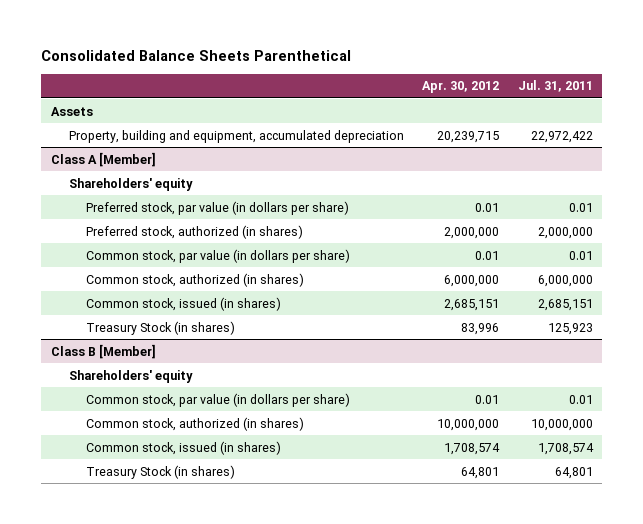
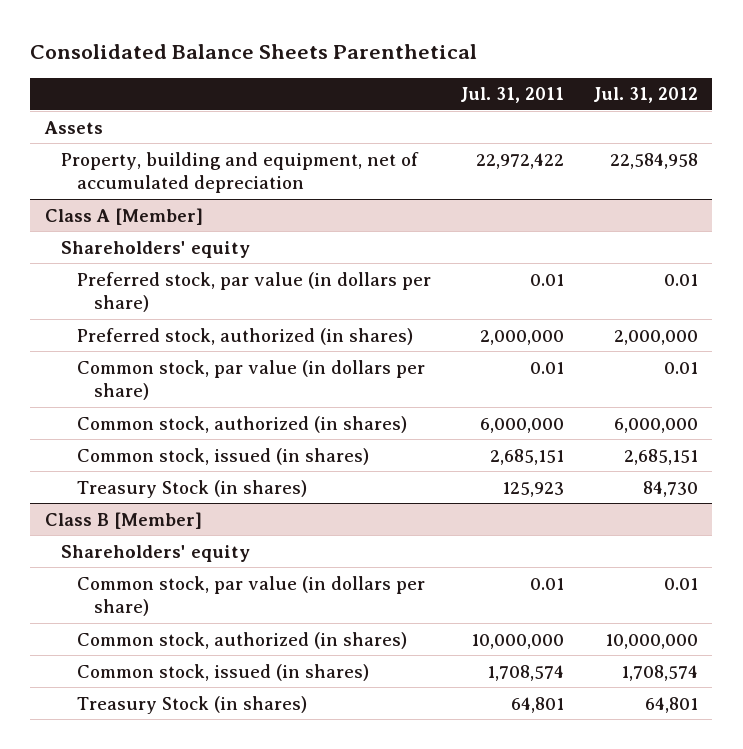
- | Apr. 30, 2012 | Jul. 31, 2011
+ | Jul. 31, 2011 | Jul. 31, 2012
- Property, building and equipment, accumulated depreciation | 20,239,715 | 22,972,422
+ Property, building and equipment, net of accumulated depreciation | 22,972,422 | 22,584,958

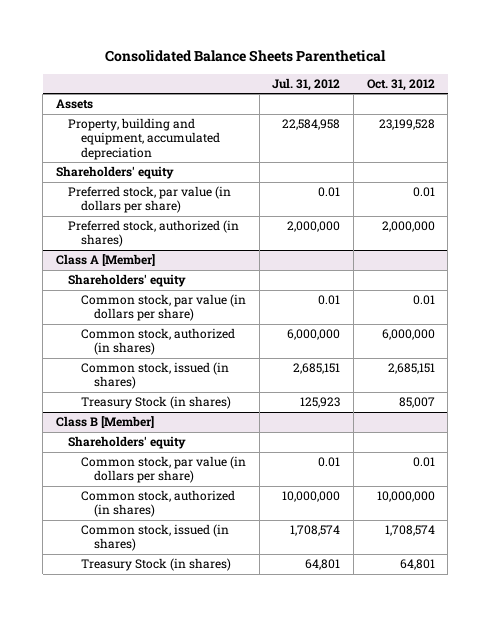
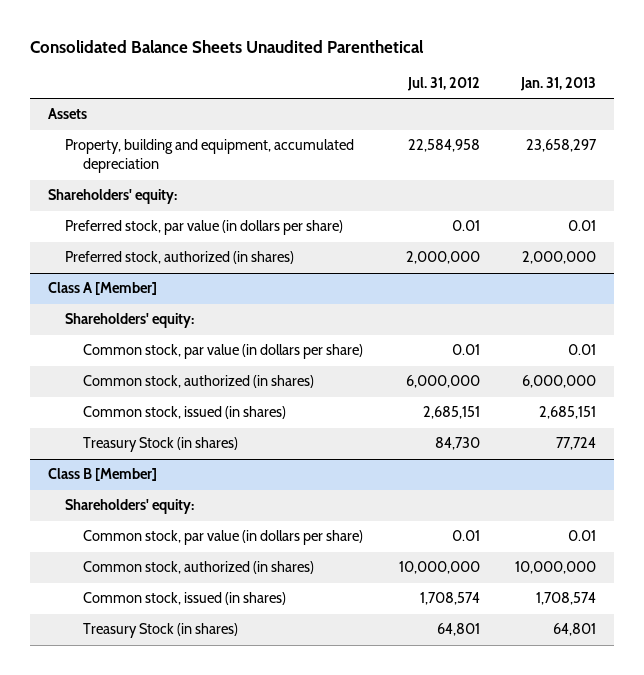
- Consolidated Balance Sheets Parenthetical
+ Consolidated Balance Sheets Unaudited Parenthetical
- | Jul. 31, 2012 | Oct. 31, 2012
+ | Jul. 31, 2012 | Jan. 31, 2013
- Shareholders' equity
+ Shareholders' equity:
@ Class A [Member]
- Shareholders' equity
+ Shareholders' equity:
- Treasury Stock (in shares) | 125,923 | 85,007
+ Treasury Stock (in shares) | 84,730 | 77,724
@ Class B [Member]
- Shareholders' equity
+ Shareholders' equity:

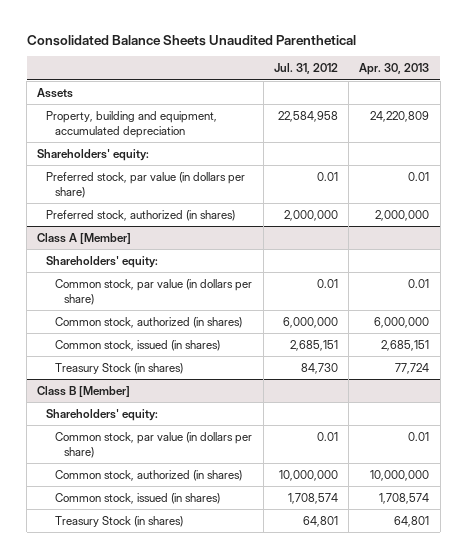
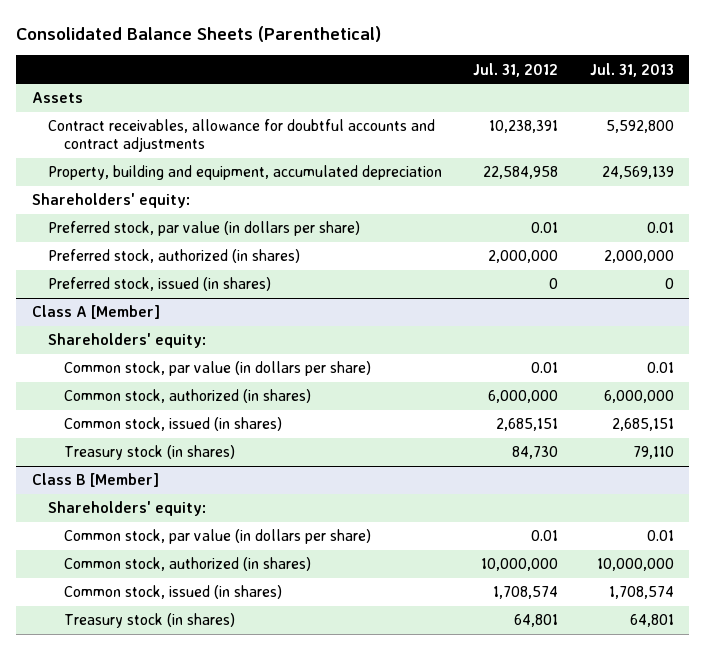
- Consolidated Balance Sheets Unaudited Parenthetical
+ Consolidated Balance Sheets (Parenthetical)
- | Jul. 31, 2012 | Apr. 30, 2013
+ | Jul. 31, 2012 | Jul. 31, 2013
+ Contract receivables, allowance for doubtful accounts and contract adjustments | 10,238,391 | 5,592,800
+ Preferred stock, issued (in shares) | 0 | 0
@ Class A [Member]
- Treasury Stock (in shares) | 84,730 | 77,724
+ Treasury stock (in shares) | 84,730 | 79,110
@ Class B [Member]
- Treasury Stock (in shares) | 64,801 | 64,801
+ Treasury stock (in shares) | 64,801 | 64,801

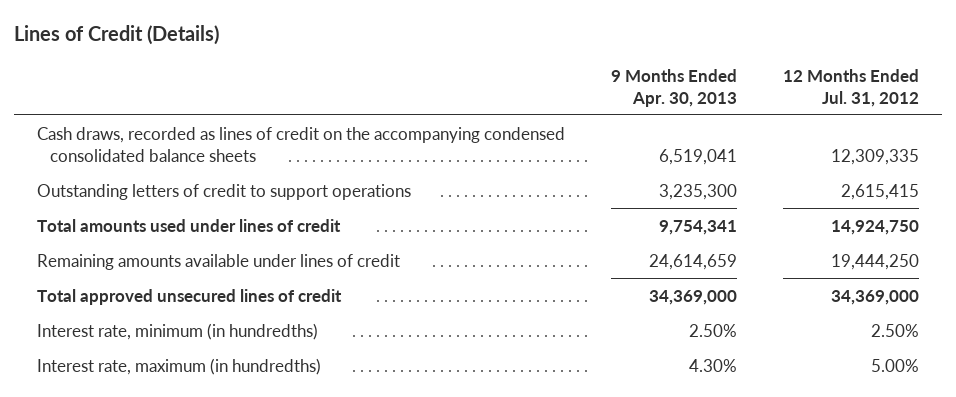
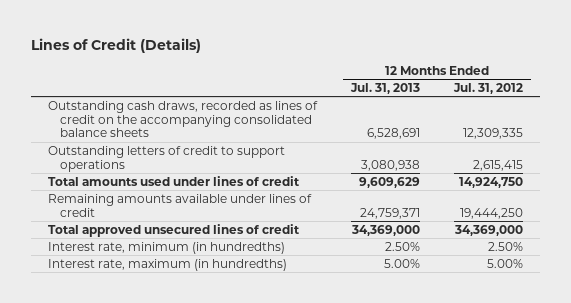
- | 9 Months Ended Apr. 30, 2013 | 12 Months Ended Jul. 31, 2012
+ | 12 Months Ended Jul. 31, 2013 | 12 Months Ended Jul. 31, 2012
- Cash draws, recorded as lines of credit on the accompanying condensed consolidated balance sheets | 6,519,041 | 12,309,335
+ Outstanding cash draws, recorded as lines of credit on the accompanying consolidated balance sheets | 6,528,691 | 12,309,335

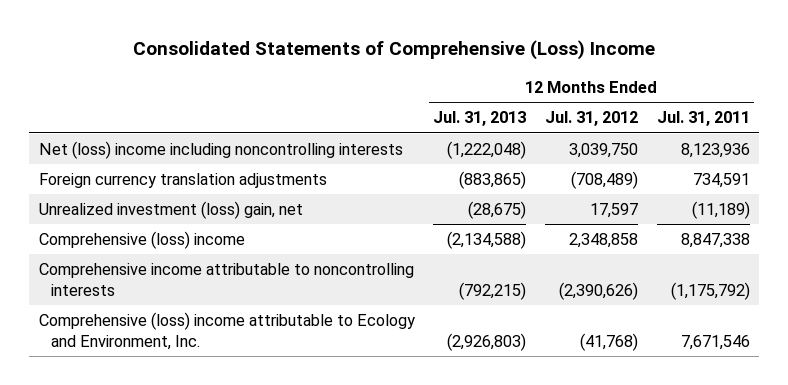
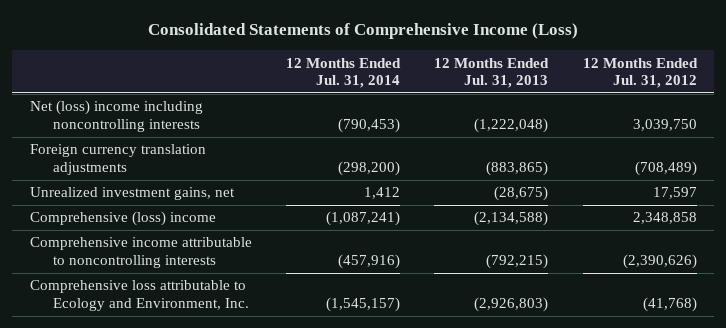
- Consolidated Statements of Comprehensive (Loss) Income
+ Consolidated Statements of Comprehensive Income (Loss)
- | 12 Months Ended Jul. 31, 2013 | 12 Months Ended Jul. 31, 2012 | 12 Months Ended Jul. 31, 2011
+ | 12 Months Ended Jul. 31, 2014 | 12 Months Ended Jul. 31, 2013 | 12 Months Ended Jul. 31, 2012
- Unrealized investment (loss) gain, net | (28,675) | 17,597 | (11,189)
+ Unrealized investment gains, net | 1,412 | (28,675) | 17,597
- Comprehensive (loss) income attributable to Ecology and Environment, Inc. | (2,926,803) | (41,768) | 7,671,546
+ Comprehensive loss attributable to Ecology and Environment, Inc. | (1,545,157) | (2,926,803) | (41,768)

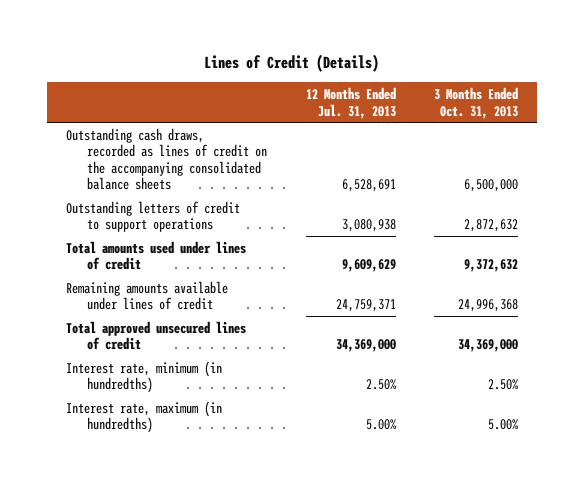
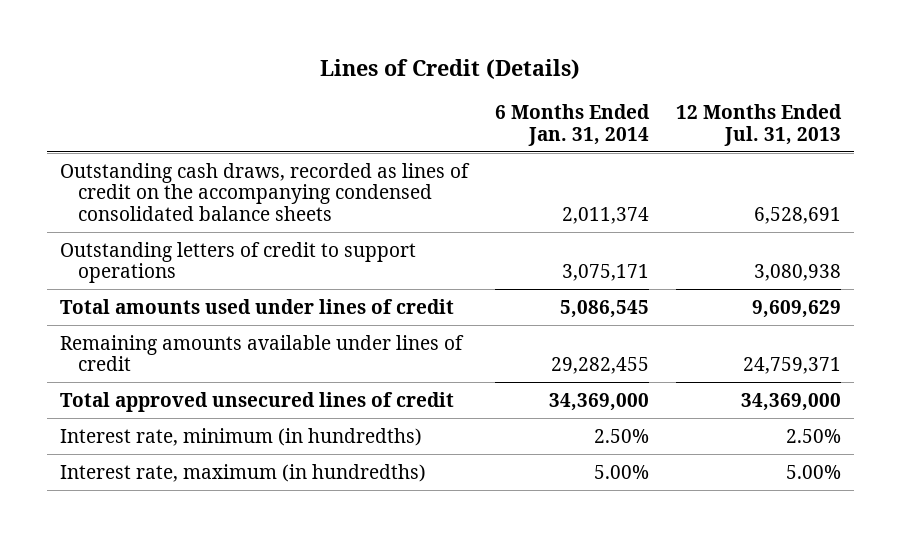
- | 12 Months Ended Jul. 31, 2013 | 3 Months Ended Oct. 31, 2013
+ | 6 Months Ended Jan. 31, 2014 | 12 Months Ended Jul. 31, 2013
- Outstanding cash draws, recorded as lines of credit on the accompanying consolidated balance sheets | 6,528,691 | 6,500,000
+ Outstanding cash draws, recorded as lines of credit on the accompanying condensed consolidated balance sheets | 2,011,374 | 6,528,691

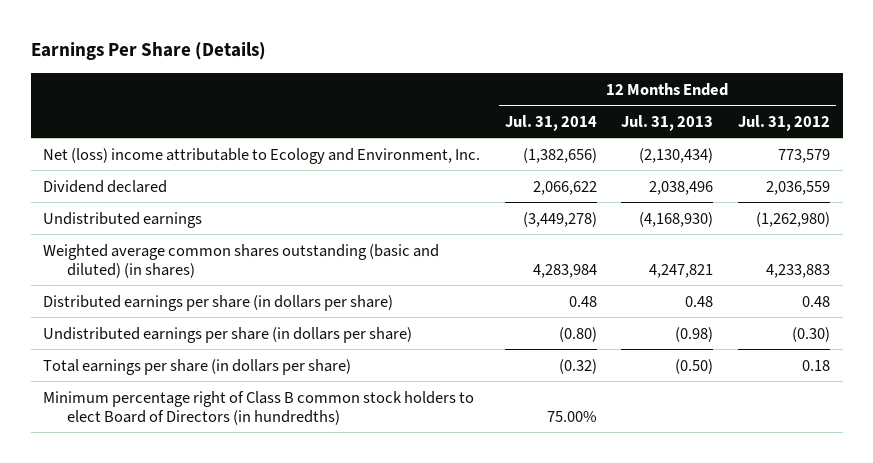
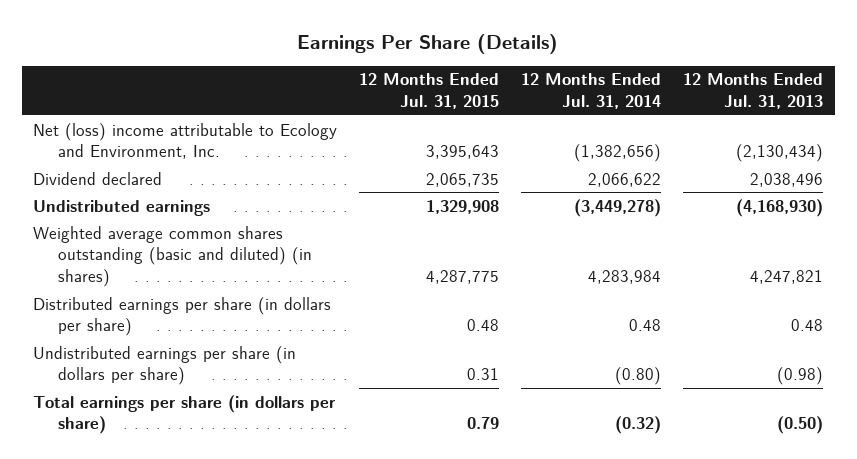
- | 12 Months Ended Jul. 31, 2014 | 12 Months Ended Jul. 31, 2013 | 12 Months Ended Jul. 31, 2012
+ | 12 Months Ended Jul. 31, 2015 | 12 Months Ended Jul. 31, 2014 | 12 Months Ended Jul. 31, 2013
- Minimum percentage right of Class B common stock holders to elect Board of Directors (in hundredths) | 75.00% | |

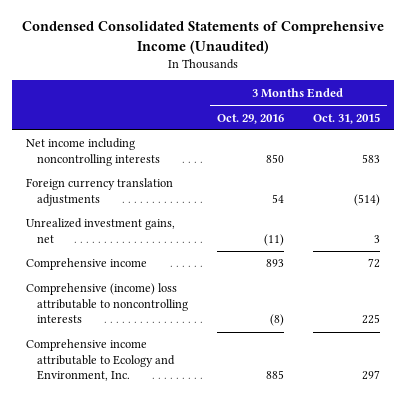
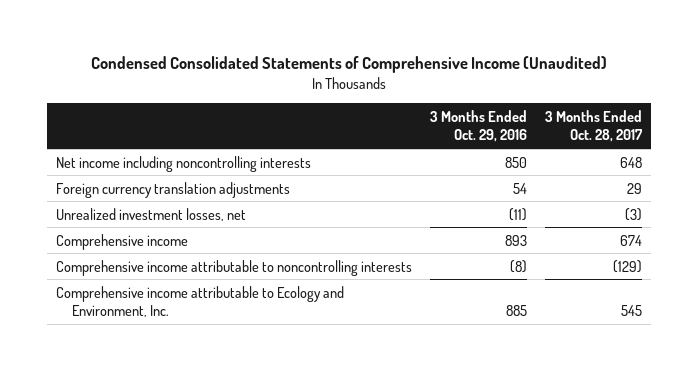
- | 3 Months Ended Oct. 29, 2016 | 3 Months Ended Oct. 31, 2015
+ | 3 Months Ended Oct. 29, 2016 | 3 Months Ended Oct. 28, 2017
- Unrealized investment gains, net | (11) | 3
+ Unrealized investment losses, net | (11) | (3)
- Comprehensive (income) loss attributable to noncontrolling interests | (8) | 225
+ Comprehensive income attributable to noncontrolling interests | (8) | (129)

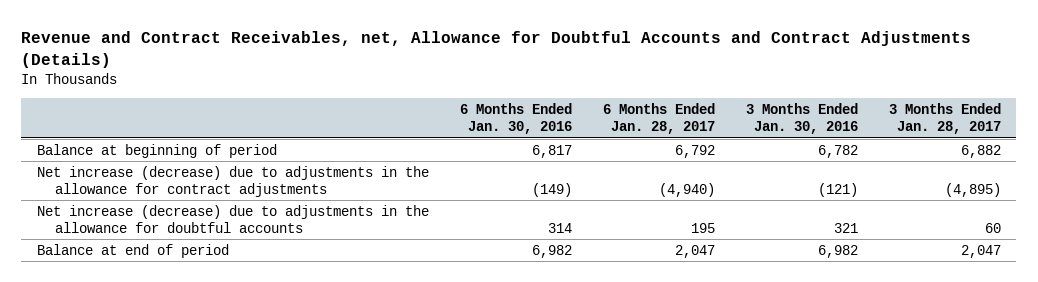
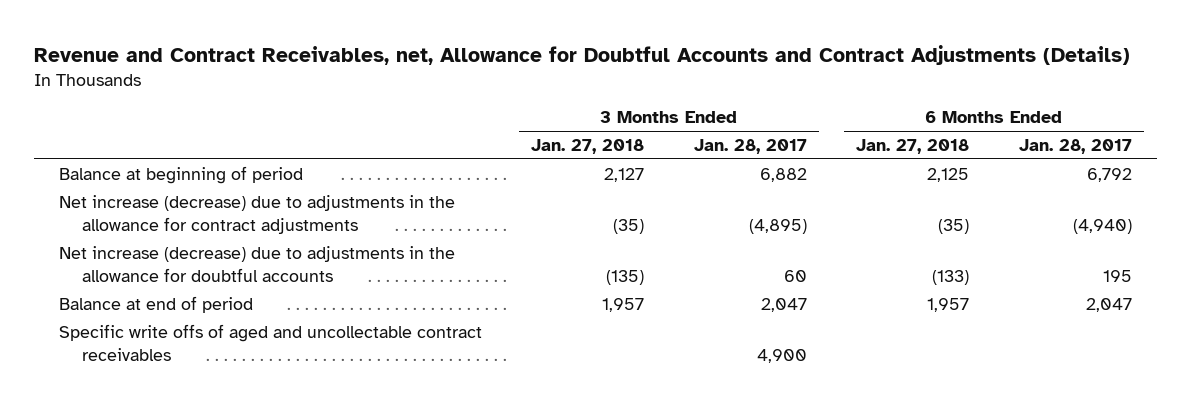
- | 6 Months Ended Jan. 30, 2016 | 6 Months Ended Jan. 28, 2017 | 3 Months Ended Jan. 30, 2016 | 3 Months Ended Jan. 28, 2017
+ | 3 Months Ended Jan. 27, 2018 | 3 Months Ended Jan. 28, 2017 | 6 Months Ended Jan. 27, 2018 | 6 Months Ended Jan. 28, 2017
+ Specific write offs of aged and uncollectable contract receivables | | 4,900 | |

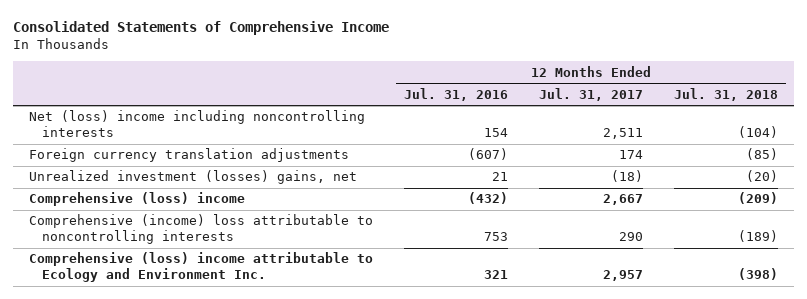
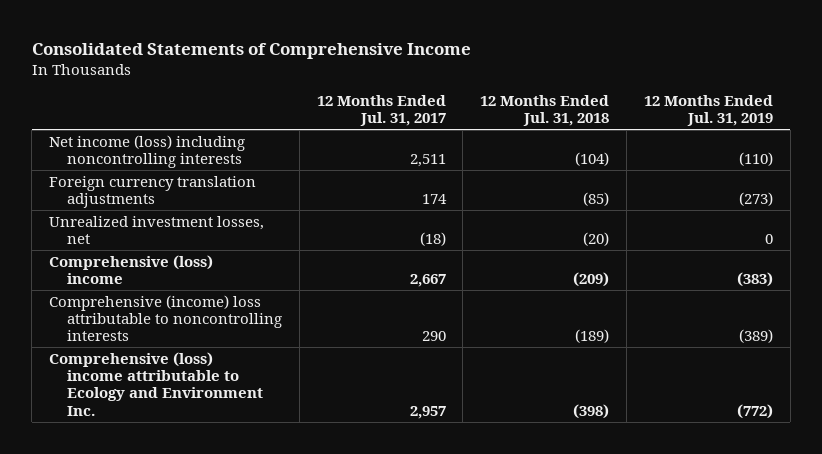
- | 12 Months Ended Jul. 31, 2016 | 12 Months Ended Jul. 31, 2017 | 12 Months Ended Jul. 31, 2018
+ | 12 Months Ended Jul. 31, 2017 | 12 Months Ended Jul. 31, 2018 | 12 Months Ended Jul. 31, 2019
- Net (loss) income including noncontrolling interests | 154 | 2,511 | (104)
+ Net income (loss) including noncontrolling interests | 2,511 | (104) | (110)
- Unrealized investment (losses) gains, net | 21 | (18) | (20)
+ Unrealized investment losses, net | (18) | (20) | 0

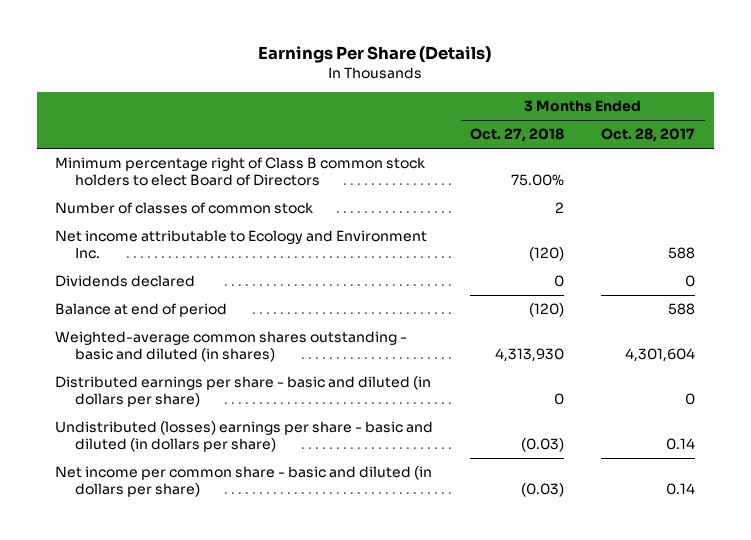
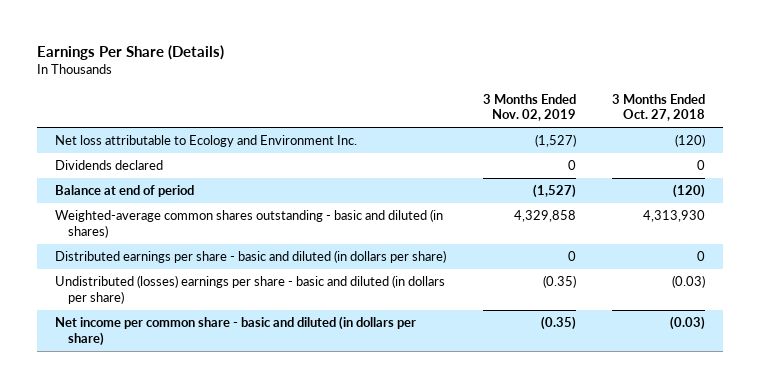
- | 3 Months Ended Oct. 27, 2018 | 3 Months Ended Oct. 28, 2017
+ | 3 Months Ended Nov. 02, 2019 | 3 Months Ended Oct. 27, 2018
- Minimum percentage right of Class B common stock holders to elect Board of Directors | 75.00% |
- Number of classes of common stock | 2 |
- Net income attributable to Ecology and Environment Inc. | (120) | 588
+ Net loss attributable to Ecology and Environment Inc. | (1,527) | (120)

